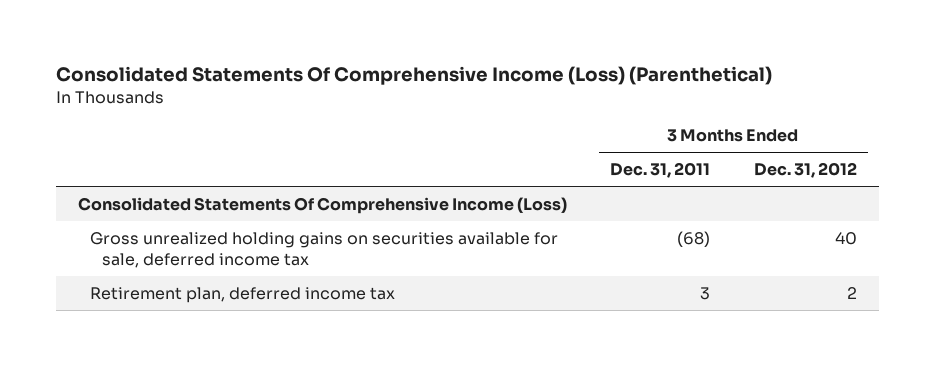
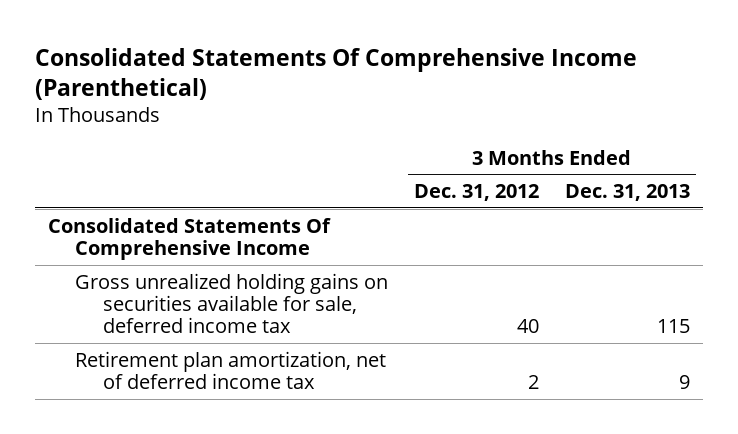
- Consolidated Statements Of Comprehensive Income (Loss) (Parenthetical)
+ Consolidated Statements Of Comprehensive Income (Parenthetical)
- | 3 Months Ended Dec. 31, 2011 | 3 Months Ended Dec. 31, 2012
+ | 3 Months Ended Dec. 31, 2012 | 3 Months Ended Dec. 31, 2013
- Consolidated Statements Of Comprehensive Income (Loss)
+ Consolidated Statements Of Comprehensive Income
- Retirement plan, deferred income tax | 3 | 2
+ Retirement plan amortization, net of deferred income tax | 2 | 9

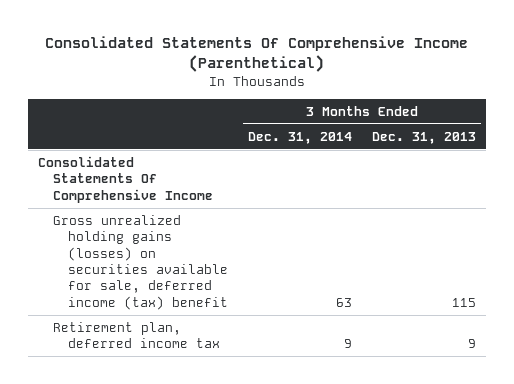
- | 3 Months Ended Dec. 31, 2012 | 3 Months Ended Dec. 31, 2013
+ | 3 Months Ended Dec. 31, 2014 | 3 Months Ended Dec. 31, 2013
- Gross unrealized holding gains on securities available for sale, deferred income tax | 40 | 115
- Retirement plan amortization, net of deferred income tax | 2 | 9
+ Gross unrealized holding gains (losses) on securities available for sale, deferred income (tax) benefit | 63 | 115
+ Retirement plan, deferred income tax | 9 | 9

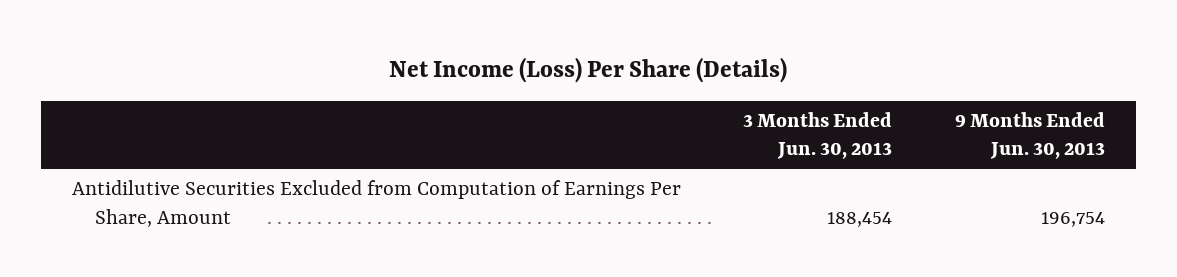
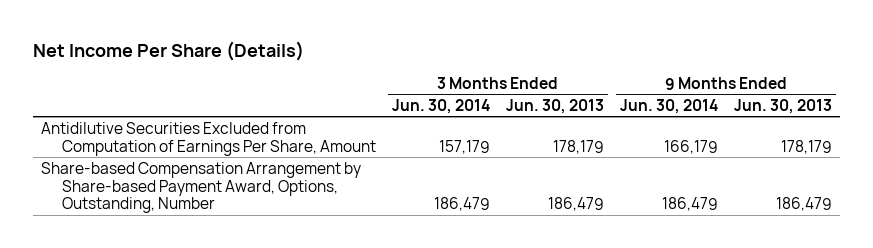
- Net Income (Loss) Per Share (Details)
+ Net Income Per Share (Details)
- | 3 Months Ended Jun. 30, 2013 | 9 Months Ended Jun. 30, 2013
+ | 3 Months Ended Jun. 30, 2014 | 3 Months Ended Jun. 30, 2013 | 9 Months Ended Jun. 30, 2014 | 9 Months Ended Jun. 30, 2013
- Antidilutive Securities Excluded from Computation of Earnings Per Share, Amount | 188,454 | 196,754
+ Antidilutive Securities Excluded from Computation of Earnings Per Share, Amount | 157,179 | 178,179 | 166,179 | 178,179
+ Share-based Compensation Arrangement by Share-based Payment Award, Options, Outstanding, Number | 186,479 | 186,479 | 186,479 | 186,479

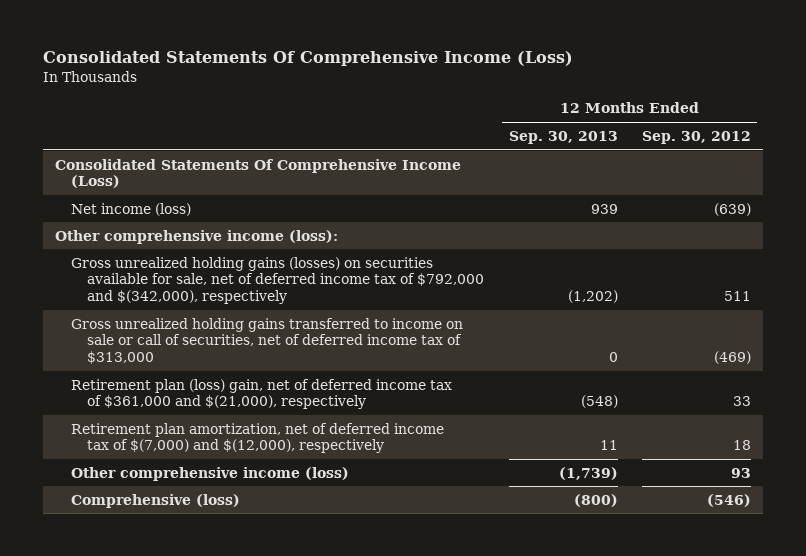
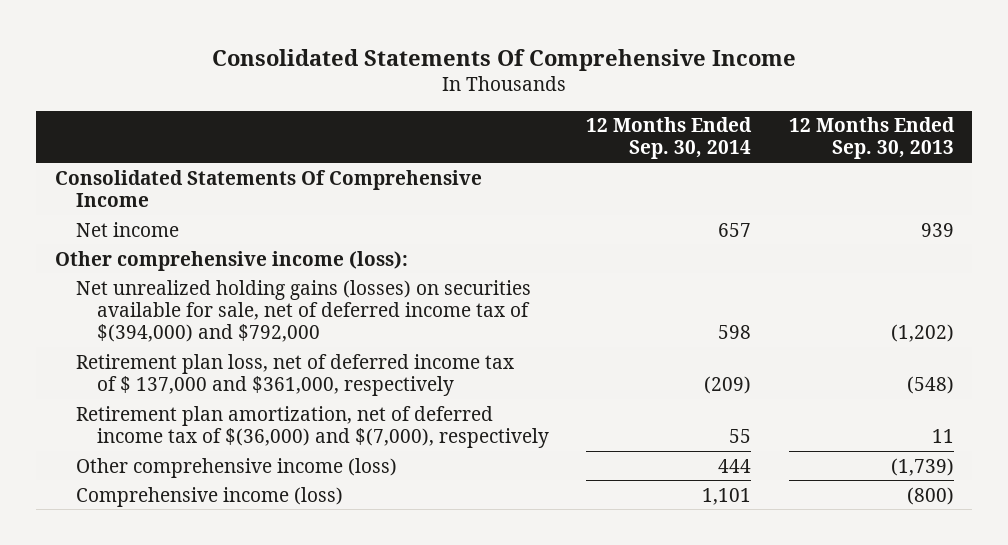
- Consolidated Statements Of Comprehensive Income (Loss)
+ Consolidated Statements Of Comprehensive Income
- | 12 Months Ended Sep. 30, 2013 | 12 Months Ended Sep. 30, 2012
+ | 12 Months Ended Sep. 30, 2014 | 12 Months Ended Sep. 30, 2013
- Consolidated Statements Of Comprehensive Income (Loss)
- Net income (loss) | 939 | (639)
+ Consolidated Statements Of Comprehensive Income
+ Net income | 657 | 939
- Gross unrealized holding gains (losses) on securities available for sale, net of deferred income tax of $792,000 and $(342,000), respectively | (1,202) | 511
- Gross unrealized holding gains transferred to income on sale or call of securities, net of deferred income tax of $313,000 | 0 | (469)
- Retirement plan (loss) gain, net of deferred income tax of $361,000 and $(21,000), respectively | (548) | 33
- Retirement plan amortization, net of deferred income tax of $(7,000) and $(12,000), respectively | 11 | 18
+ Net unrealized holding gains (losses) on securities available for sale, net of deferred income tax of $(394,000) and $792,000 | 598 | (1,202)
+ Retirement plan loss, net of deferred income tax of $ 137,000 and $361,000, respectively | (209) | (548)
+ Retirement plan amortization, net of deferred income tax of $(36,000) and $(7,000), respectively | 55 | 11
- Comprehensive (loss) | (800) | (546)
+ Comprehensive income (loss) | 1,101 | (800)

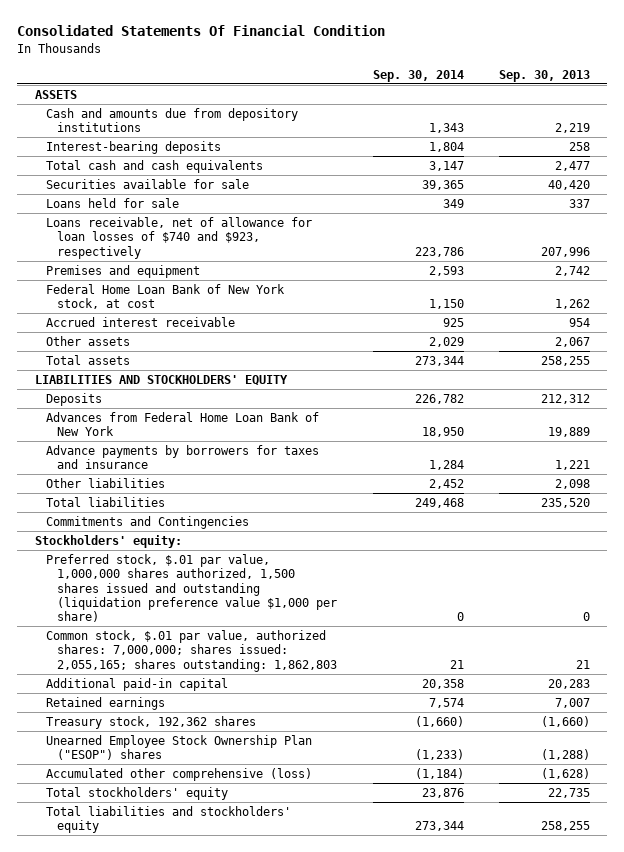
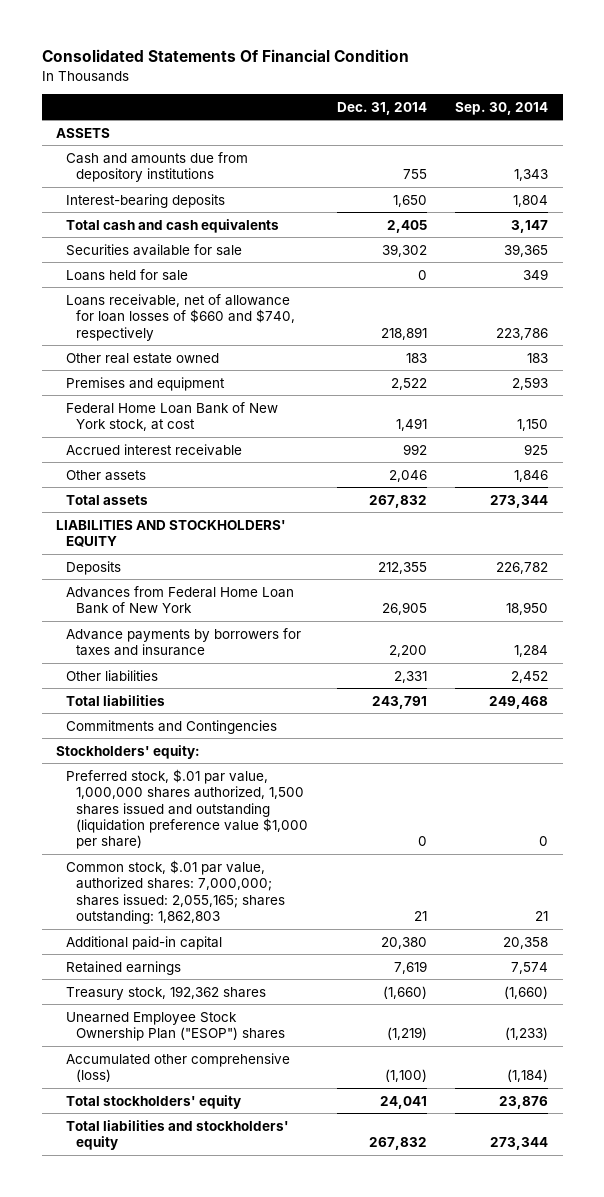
- | Sep. 30, 2014 | Sep. 30, 2013
+ | Dec. 31, 2014 | Sep. 30, 2014
- Loans receivable, net of allowance for loan losses of $740 and $923, respectively | 223,786 | 207,996
+ Loans receivable, net of allowance for loan losses of $660 and $740, respectively | 218,891 | 223,786
+ Other real estate owned | 183 | 183
- Other assets | 2,029 | 2,067
+ Other assets | 2,046 | 1,846

